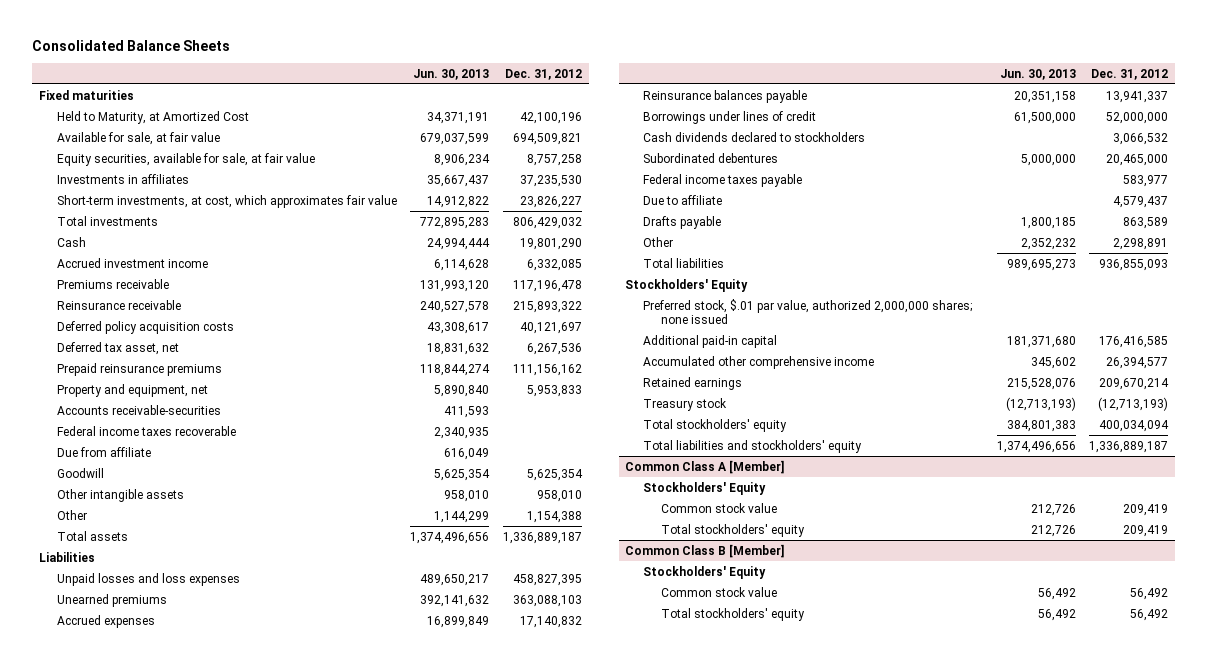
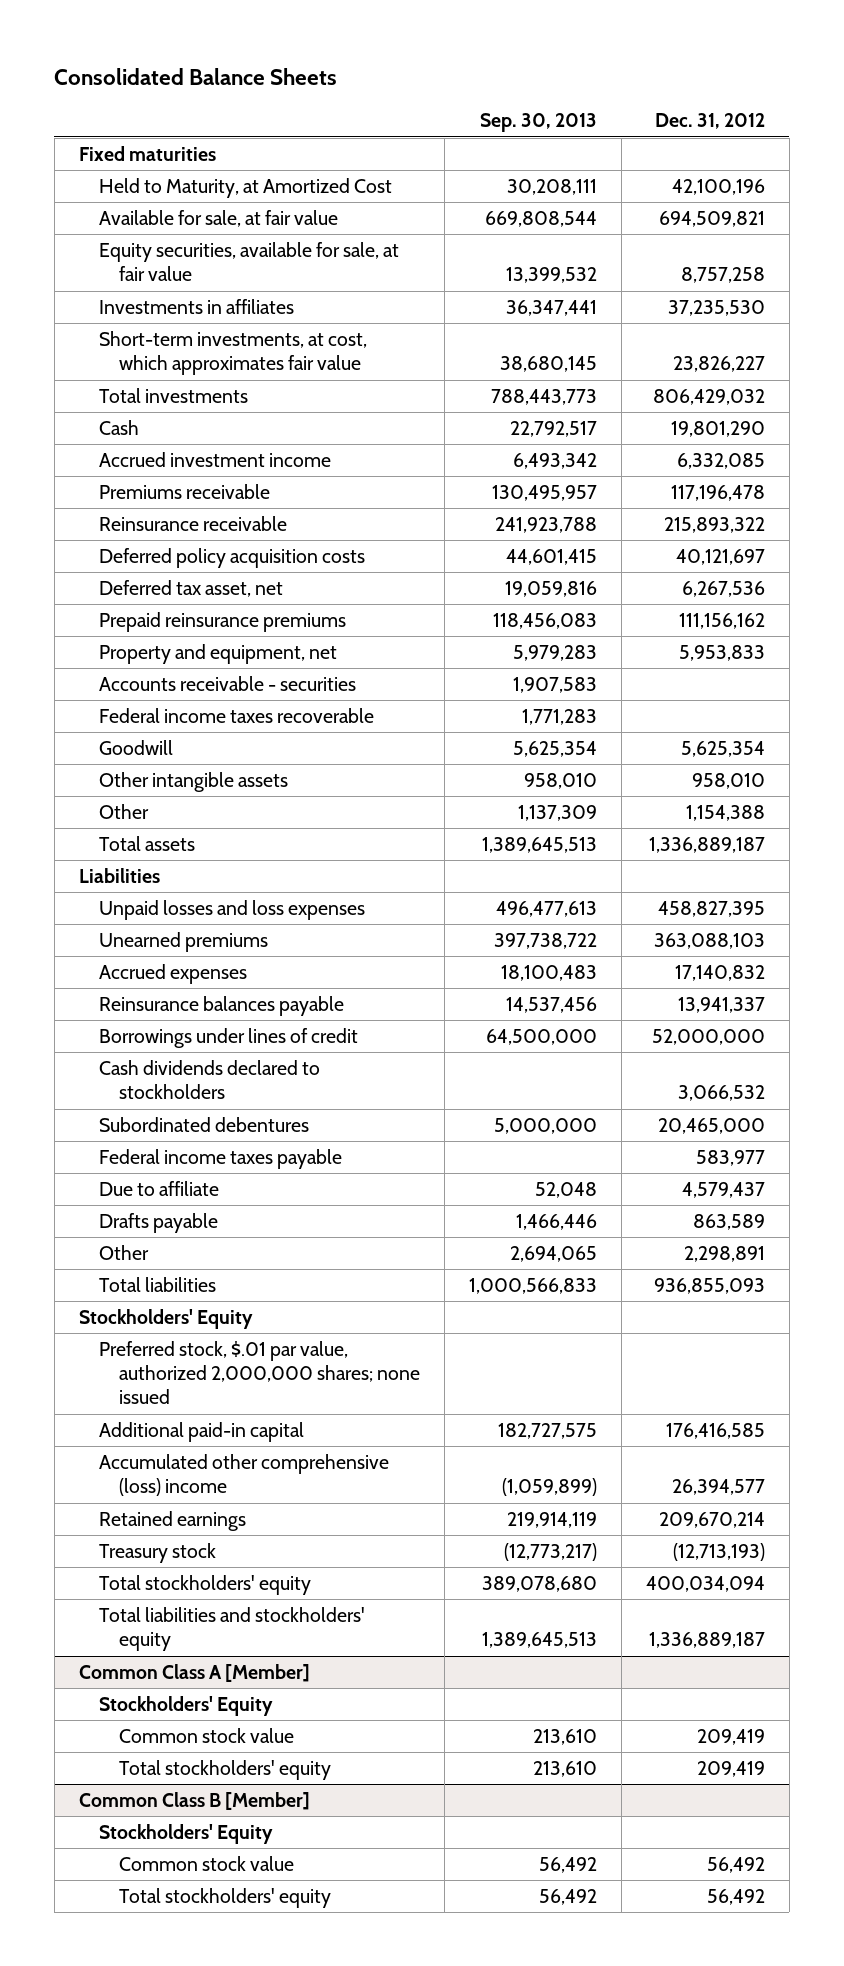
- | Jun. 30, 2013 | Dec. 31, 2012
+ | Sep. 30, 2013 | Dec. 31, 2012
- Accounts receivable-securities | 411,593 |
+ Accounts receivable - securities | 1,907,583 |
- Due from affiliate | 616,049 |
- Accumulated other comprehensive income | 345,602 | 26,394,577
+ Accumulated other comprehensive (loss) income | (1,059,899) | 26,394,577

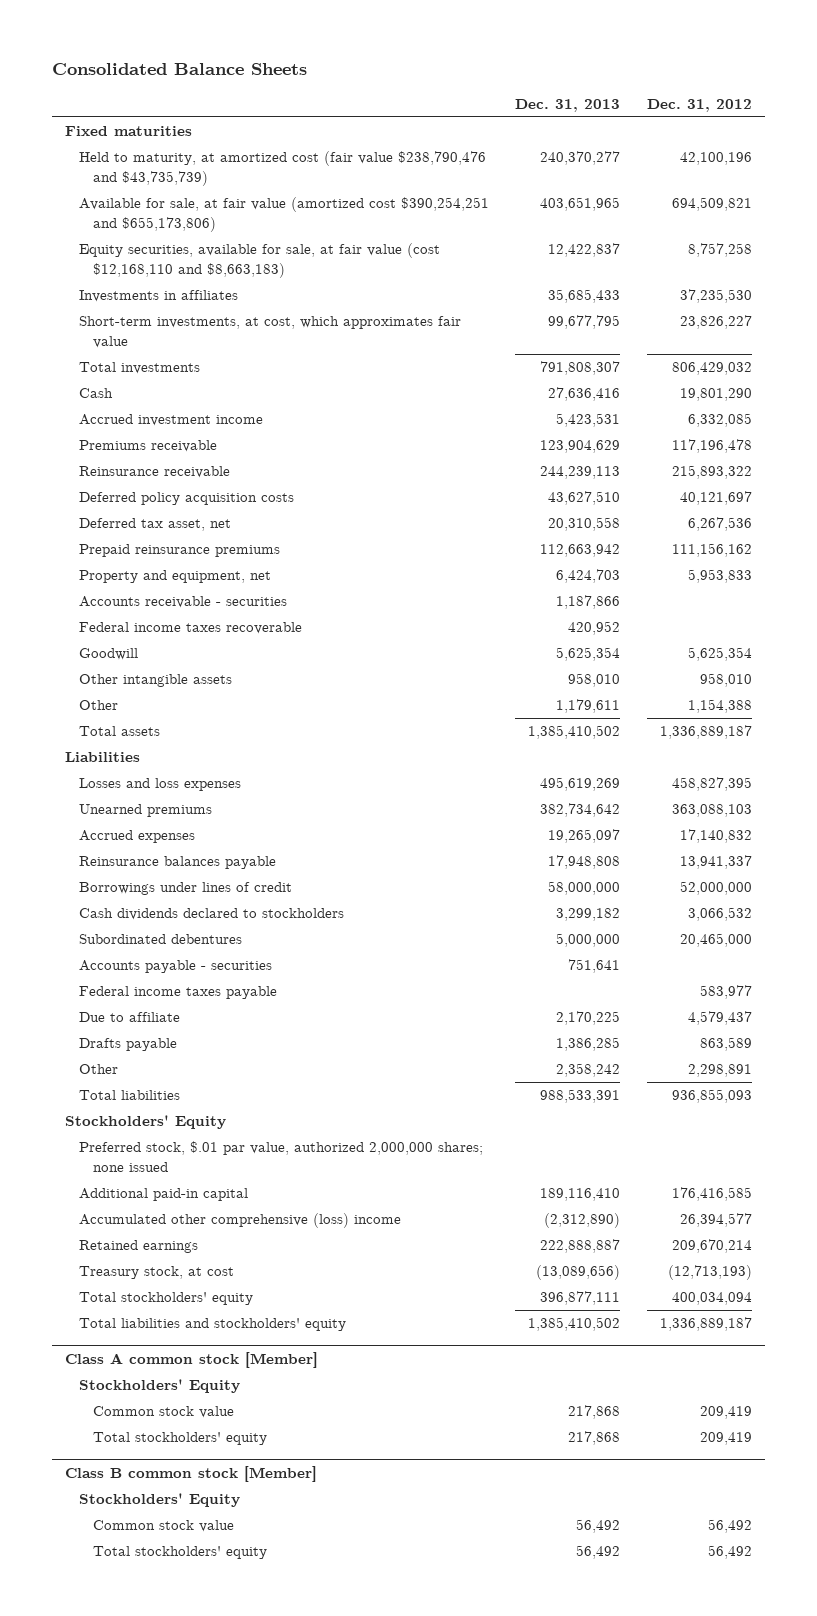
- | Sep. 30, 2013 | Dec. 31, 2012
+ | Dec. 31, 2013 | Dec. 31, 2012
- Held to Maturity, at Amortized Cost | 30,208,111 | 42,100,196
- Available for sale, at fair value | 669,808,544 | 694,509,821
- Equity securities, available for sale, at fair value | 13,399,532 | 8,757,258
+ Held to maturity, at amortized cost (fair value $238,790,476 and $43,735,739) | 240,370,277 | 42,100,196
+ Available for sale, at fair value (amortized cost $390,254,251 and $655,173,806) | 403,651,965 | 694,509,821
+ Equity securities, available for sale, at fair value (cost $12,168,110 and $8,663,183) | 12,422,837 | 8,757,258
- Unpaid losses and loss expenses | 496,477,613 | 458,827,395
+ Losses and loss expenses | 495,619,269 | 458,827,395
+ Accounts payable - securities | 751,641 |
- Treasury stock | (12,773,217) | (12,713,193)
+ Treasury stock, at cost | (13,089,656) | (12,713,193)
- Common Class A [Member]
+ Class A common stock [Member]
- Common Class B [Member]
+ Class B common stock [Member]

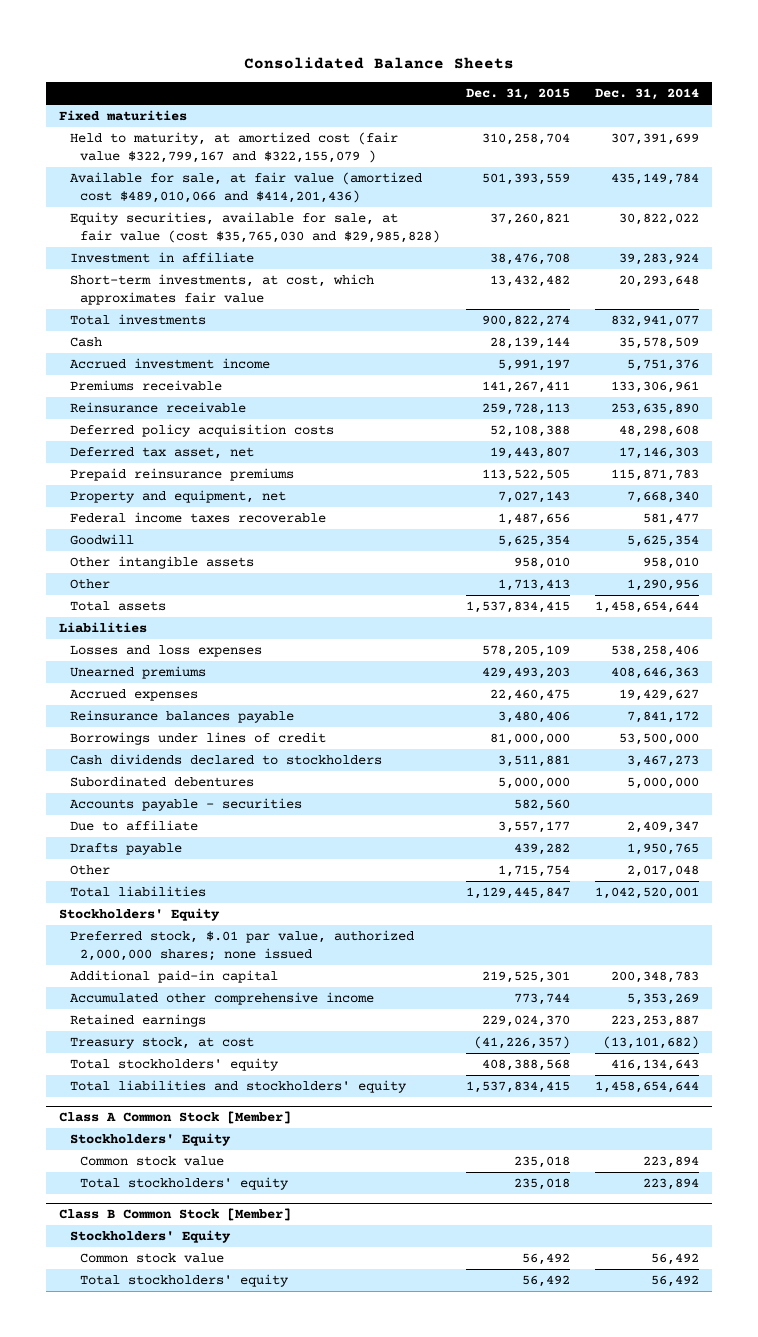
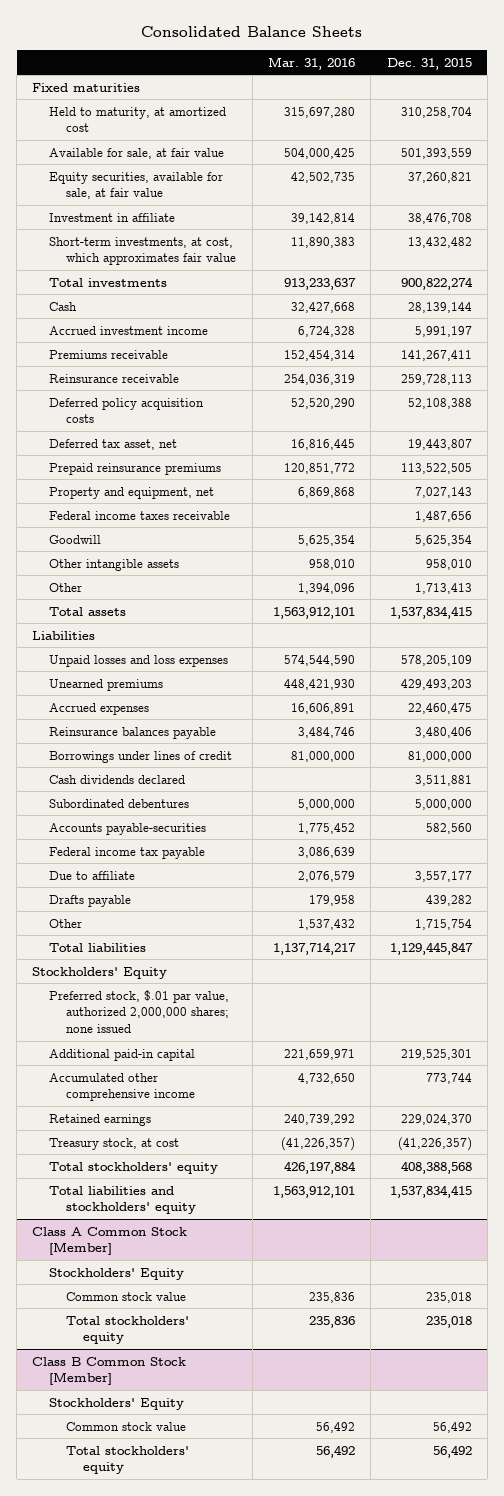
- | Dec. 31, 2015 | Dec. 31, 2014
+ | Mar. 31, 2016 | Dec. 31, 2015
- Held to maturity, at amortized cost (fair value $322,799,167 and $322,155,079 ) | 310,258,704 | 307,391,699
- Available for sale, at fair value (amortized cost $489,010,066 and $414,201,436) | 501,393,559 | 435,149,784
- Equity securities, available for sale, at fair value (cost $35,765,030 and $29,985,828) | 37,260,821 | 30,822,022
+ Held to maturity, at amortized cost | 315,697,280 | 310,258,704
+ Available for sale, at fair value | 504,000,425 | 501,393,559
+ Equity securities, available for sale, at fair value | 42,502,735 | 37,260,821
- Federal income taxes recoverable | 1,487,656 | 581,477
+ Federal income taxes receivable | | 1,487,656
- Losses and loss expenses | 578,205,109 | 538,258,406
+ Unpaid losses and loss expenses | 574,544,590 | 578,205,109
- Cash dividends declared to stockholders | 3,511,881 | 3,467,273
+ Cash dividends declared | | 3,511,881
- Accounts payable - securities | 582,560 |
+ Accounts payable-securities | 1,775,452 | 582,560
+ Federal income tax payable | 3,086,639 |

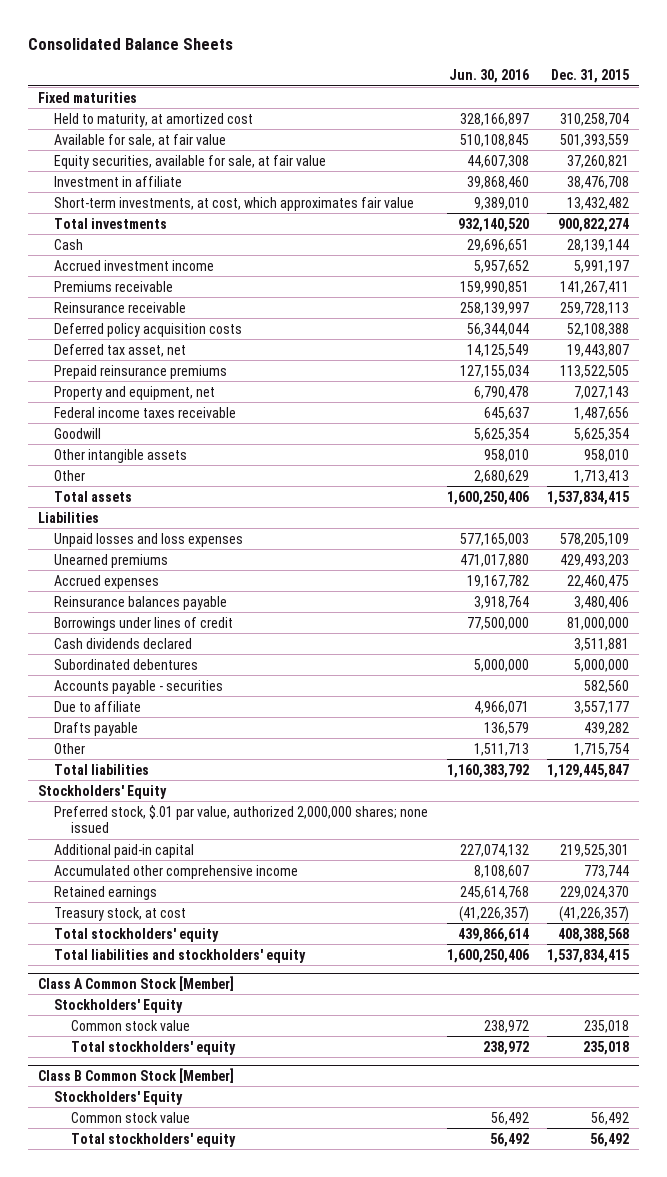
- | Mar. 31, 2016 | Dec. 31, 2015
+ | Jun. 30, 2016 | Dec. 31, 2015
- Accounts payable-securities | 1,775,452 | 582,560
- Federal income tax payable | 3,086,639 |
+ Accounts payable - securities | | 582,560

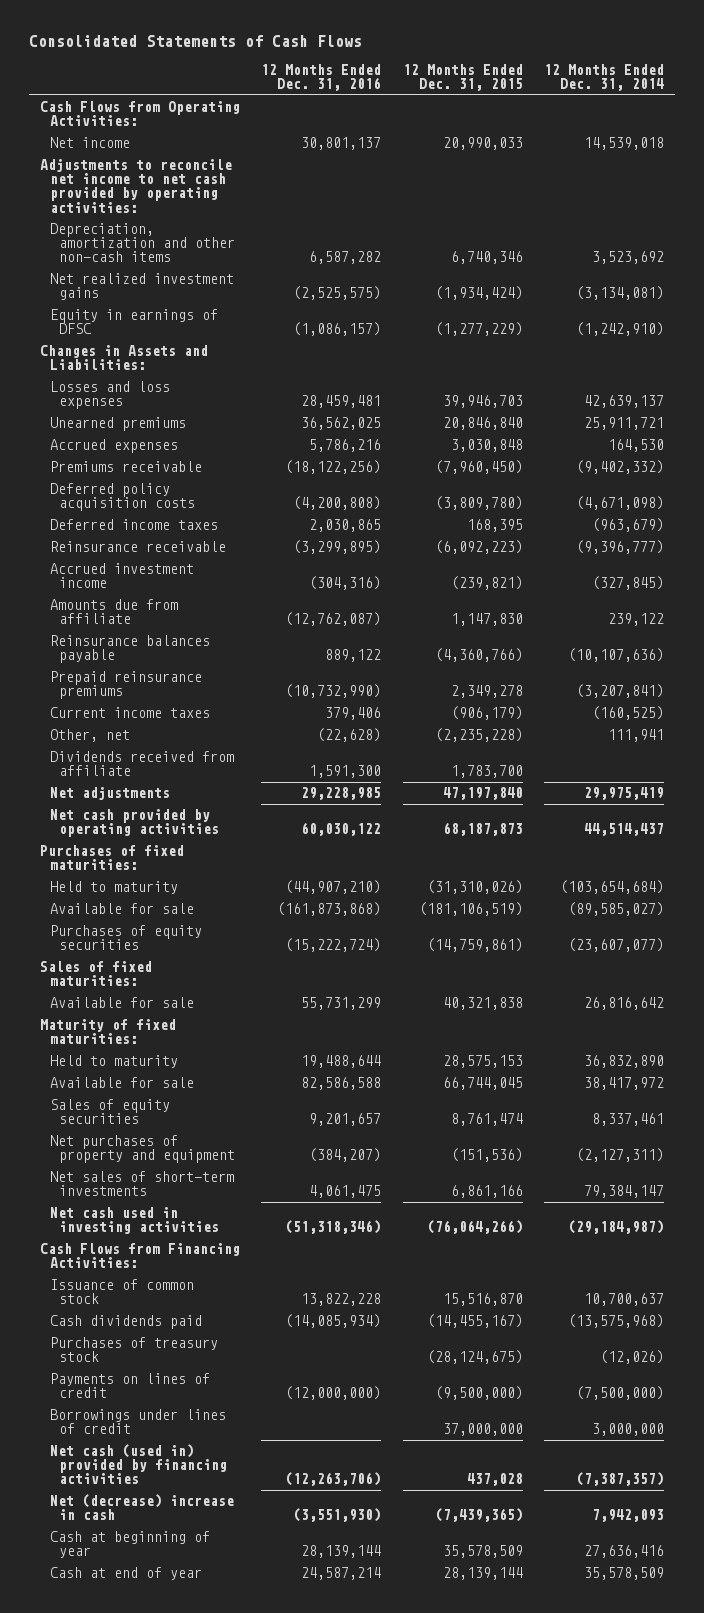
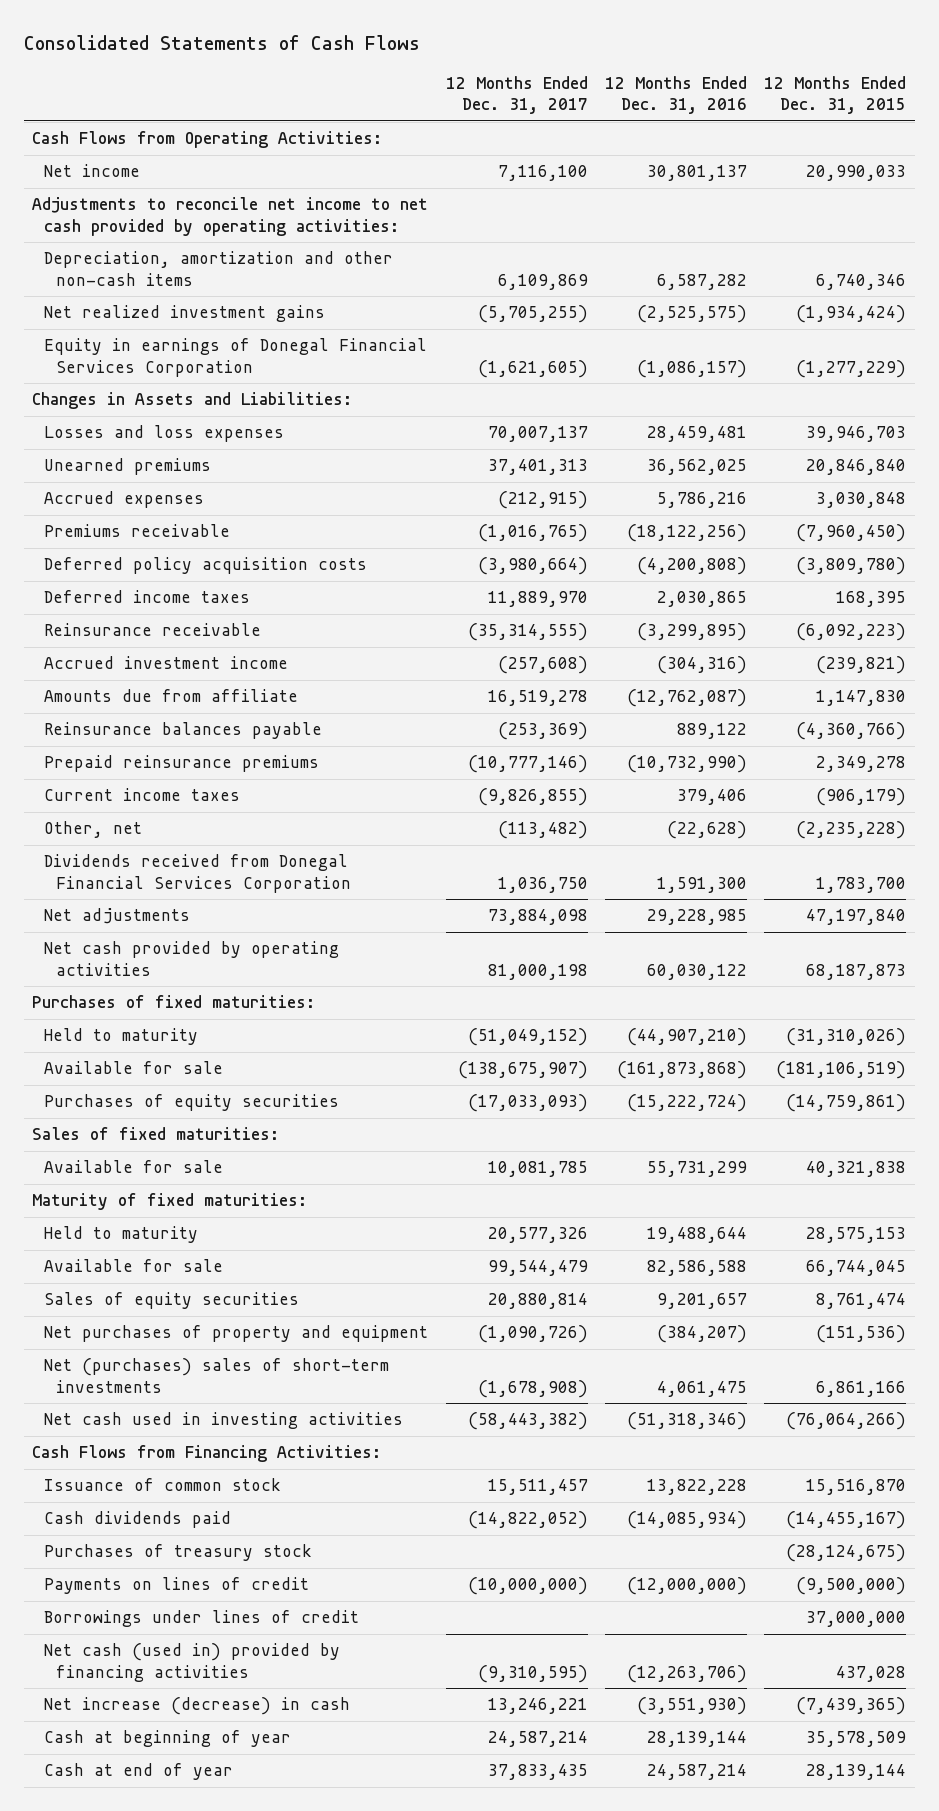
- | 12 Months Ended Dec. 31, 2016 | 12 Months Ended Dec. 31, 2015 | 12 Months Ended Dec. 31, 2014
+ | 12 Months Ended Dec. 31, 2017 | 12 Months Ended Dec. 31, 2016 | 12 Months Ended Dec. 31, 2015
- Equity in earnings of DFSC | (1,086,157) | (1,277,229) | (1,242,910)
+ Equity in earnings of Donegal Financial Services Corporation | (1,621,605) | (1,086,157) | (1,277,229)
- Dividends received from affiliate | 1,591,300 | 1,783,700 |
+ Dividends received from Donegal Financial Services Corporation | 1,036,750 | 1,591,300 | 1,783,700
- Net sales of short-term investments | 4,061,475 | 6,861,166 | 79,384,147
+ Net (purchases) sales of short-term investments | (1,678,908) | 4,061,475 | 6,861,166
- Net (decrease) increase in cash | (3,551,930) | (7,439,365) | 7,942,093
+ Net increase (decrease) in cash | 13,246,221 | (3,551,930) | (7,439,365)

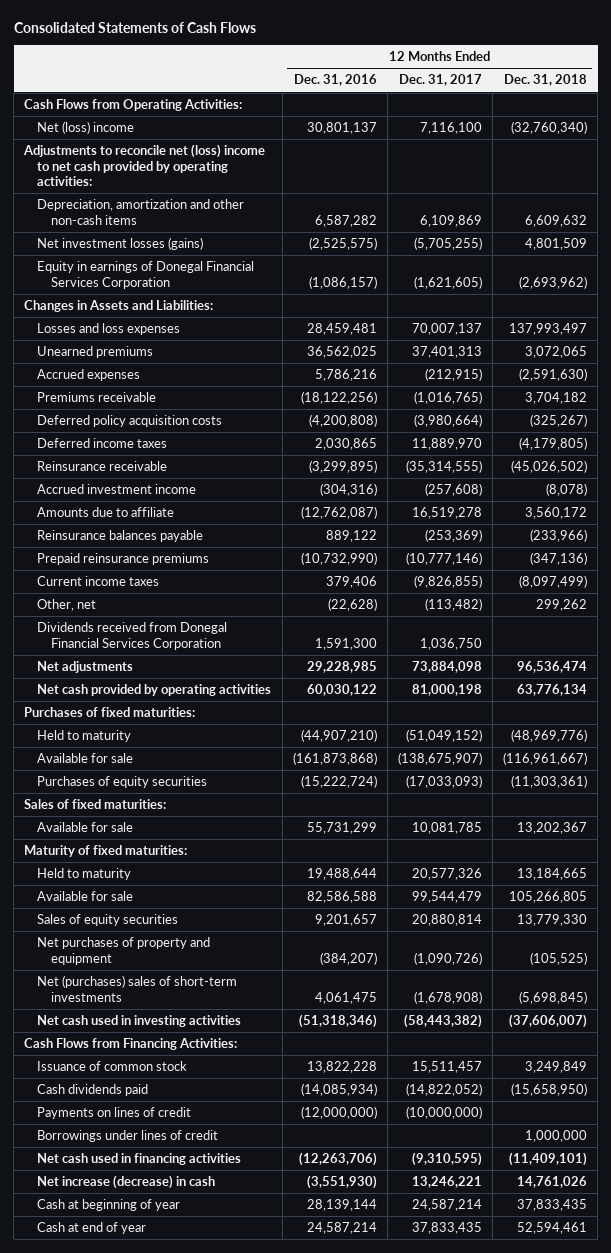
- | 12 Months Ended Dec. 31, 2017 | 12 Months Ended Dec. 31, 2016 | 12 Months Ended Dec. 31, 2015
+ | 12 Months Ended Dec. 31, 2016 | 12 Months Ended Dec. 31, 2017 | 12 Months Ended Dec. 31, 2018
- Net income | 7,116,100 | 30,801,137 | 20,990,033
- Adjustments to reconcile net income to net cash provided by operating activities:
+ Net (loss) income | 30,801,137 | 7,116,100 | (32,760,340)
+ Adjustments to reconcile net (loss) income to net cash provided by operating activities:
- Net realized investment gains | (5,705,255) | (2,525,575) | (1,934,424)
+ Net investment losses (gains) | (2,525,575) | (5,705,255) | 4,801,509
- Amounts due from affiliate | 16,519,278 | (12,762,087) | 1,147,830
+ Amounts due to affiliate | (12,762,087) | 16,519,278 | 3,560,172
- Purchases of treasury stock | | | (28,124,675)
- Net cash (used in) provided by financing activities | (9,310,595) | (12,263,706) | 437,028
+ Net cash used in financing activities | (12,263,706) | (9,310,595) | (11,409,101)

